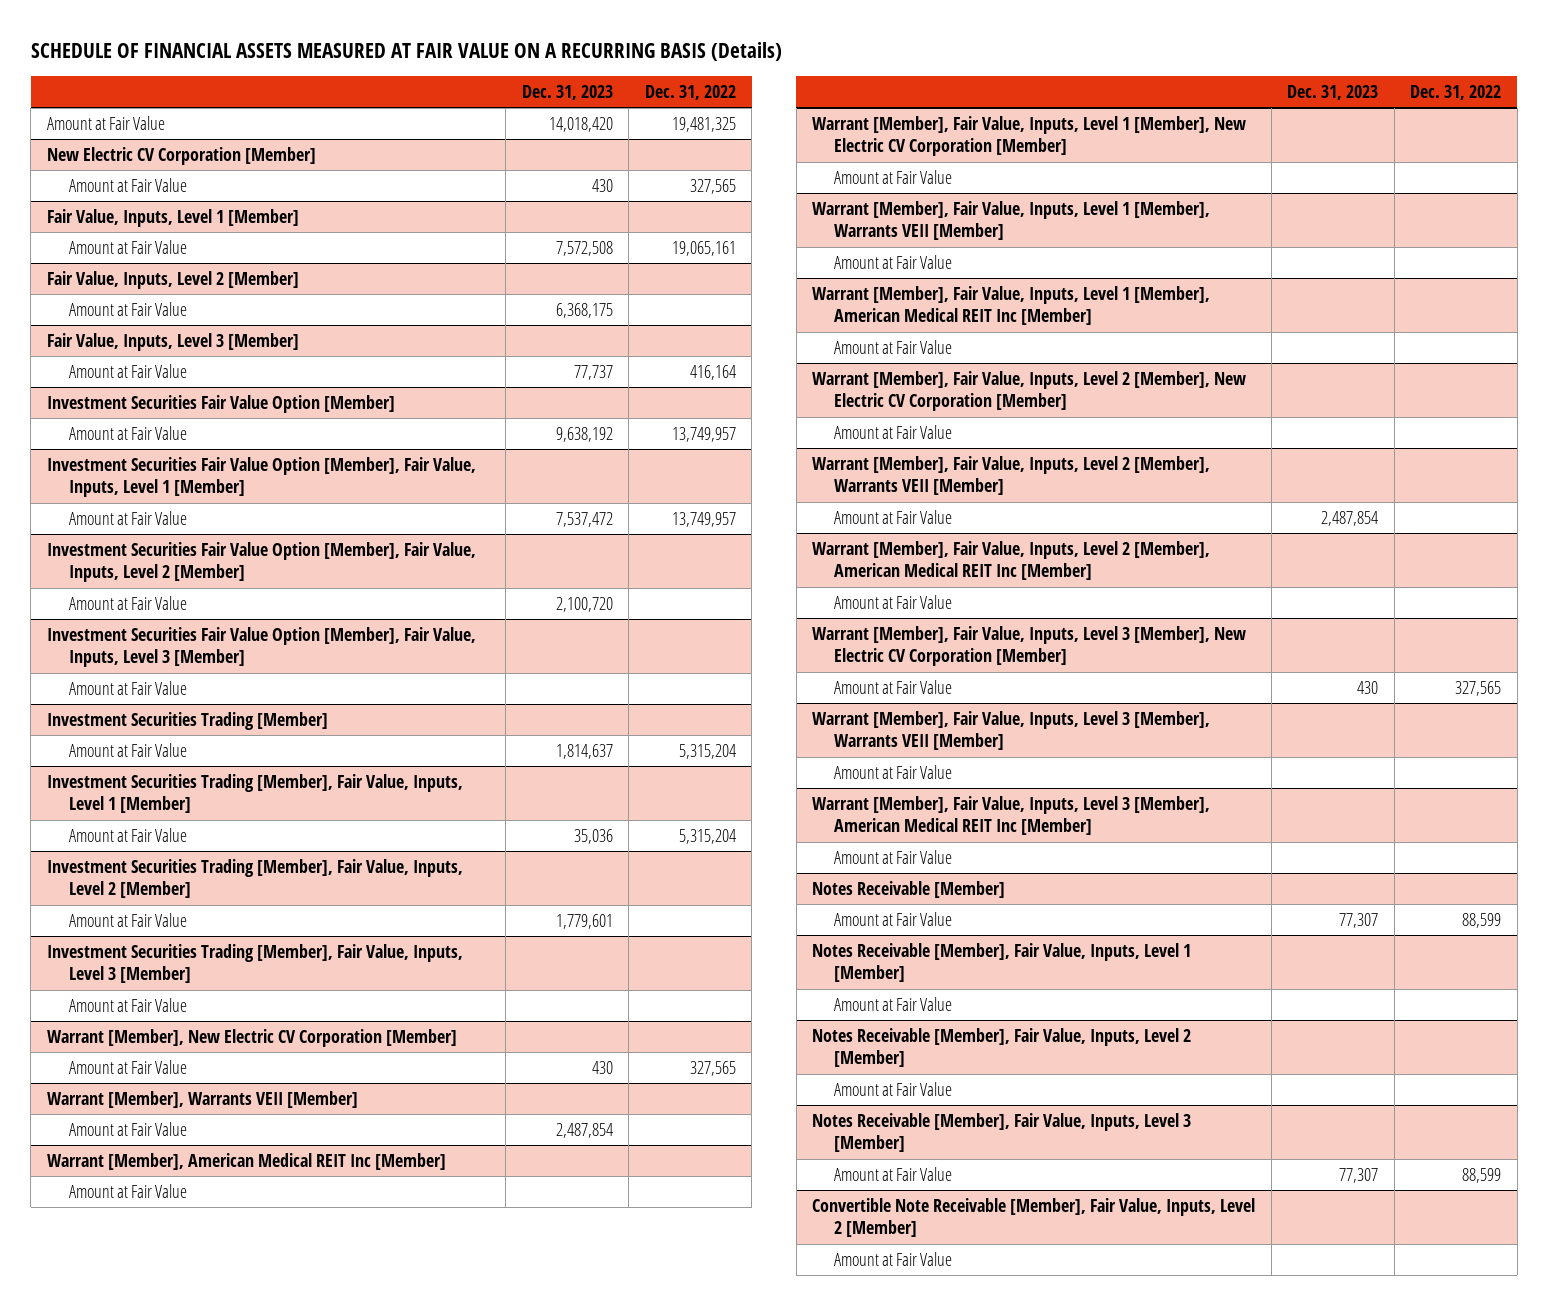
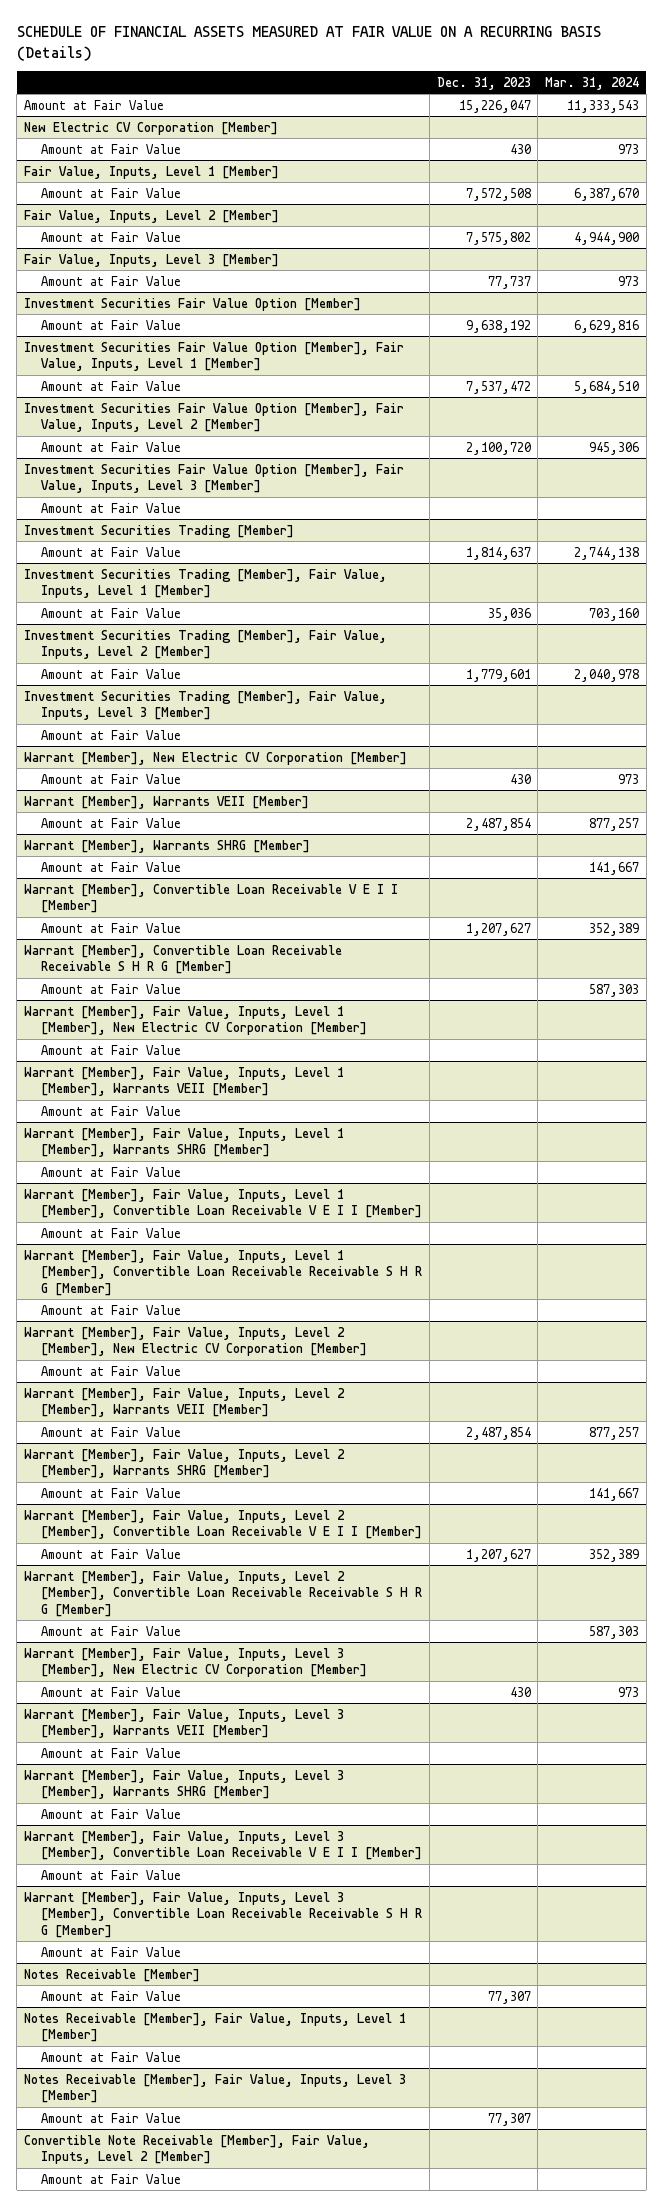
- | Dec. 31, 2023 | Dec. 31, 2022
+ | Dec. 31, 2023 | Mar. 31, 2024
- Amount at Fair Value | 14,018,420 | 19,481,325
+ Amount at Fair Value | 15,226,047 | 11,333,543
@ Fair Value, Inputs, Level 2 [Member]
- Amount at Fair Value | 6,368,175 |
+ Amount at Fair Value | 7,575,802 | 4,944,900
- Warrant [Member], American Medical REIT Inc [Member]
+ Warrant [Member], Warrants SHRG [Member]
+ Warrant [Member], Convertible Loan Receivable V E I I [Member]
+ Amount at Fair Value | 1,207,627 | 352,389
+ Warrant [Member], Convertible Loan Receivable Receivable S H R G [Member]
+ Amount at Fair Value | | 587,303
- Warrant [Member], Fair Value, Inputs, Level 1 [Member], American Medical REIT Inc [Member]
+ Warrant [Member], Fair Value, Inputs, Level 1 [Member], Warrants SHRG [Member]
+ Warrant [Member], Fair Value, Inputs, Level 1 [Member], Convertible Loan Receivable V E I I [Member]
+ Amount at Fair Value
+ Warrant [Member], Fair Value, Inputs, Level 1 [Member], Convertible Loan Receivable Receivable S H R G [Member]
+ Amount at Fair Value
- Warrant [Member], Fair Value, Inputs, Level 2 [Member], American Medical REIT Inc [Member]
+ Warrant [Member], Fair Value, Inputs, Level 2 [Member], Warrants SHRG [Member]
+ Warrant [Member], Fair Value, Inputs, Level 2 [Member], Convertible Loan Receivable V E I I [Member]
+ Amount at Fair Value | 1,207,627 | 352,389
+ Warrant [Member], Fair Value, Inputs, Level 2 [Member], Convertible Loan Receivable Receivable S H R G [Member]
+ Amount at Fair Value | | 587,303
- Warrant [Member], Fair Value, Inputs, Level 3 [Member], American Medical REIT Inc [Member]
+ Warrant [Member], Fair Value, Inputs, Level 3 [Member], Warrants SHRG [Member]
+ Warrant [Member], Fair Value, Inputs, Level 3 [Member], Convertible Loan Receivable V E I I [Member]
+ Amount at Fair Value
+ Warrant [Member], Fair Value, Inputs, Level 3 [Member], Convertible Loan Receivable Receivable S H R G [Member]
+ Amount at Fair Value
- Notes Receivable [Member], Fair Value, Inputs, Level 2 [Member]
- Amount at Fair Value

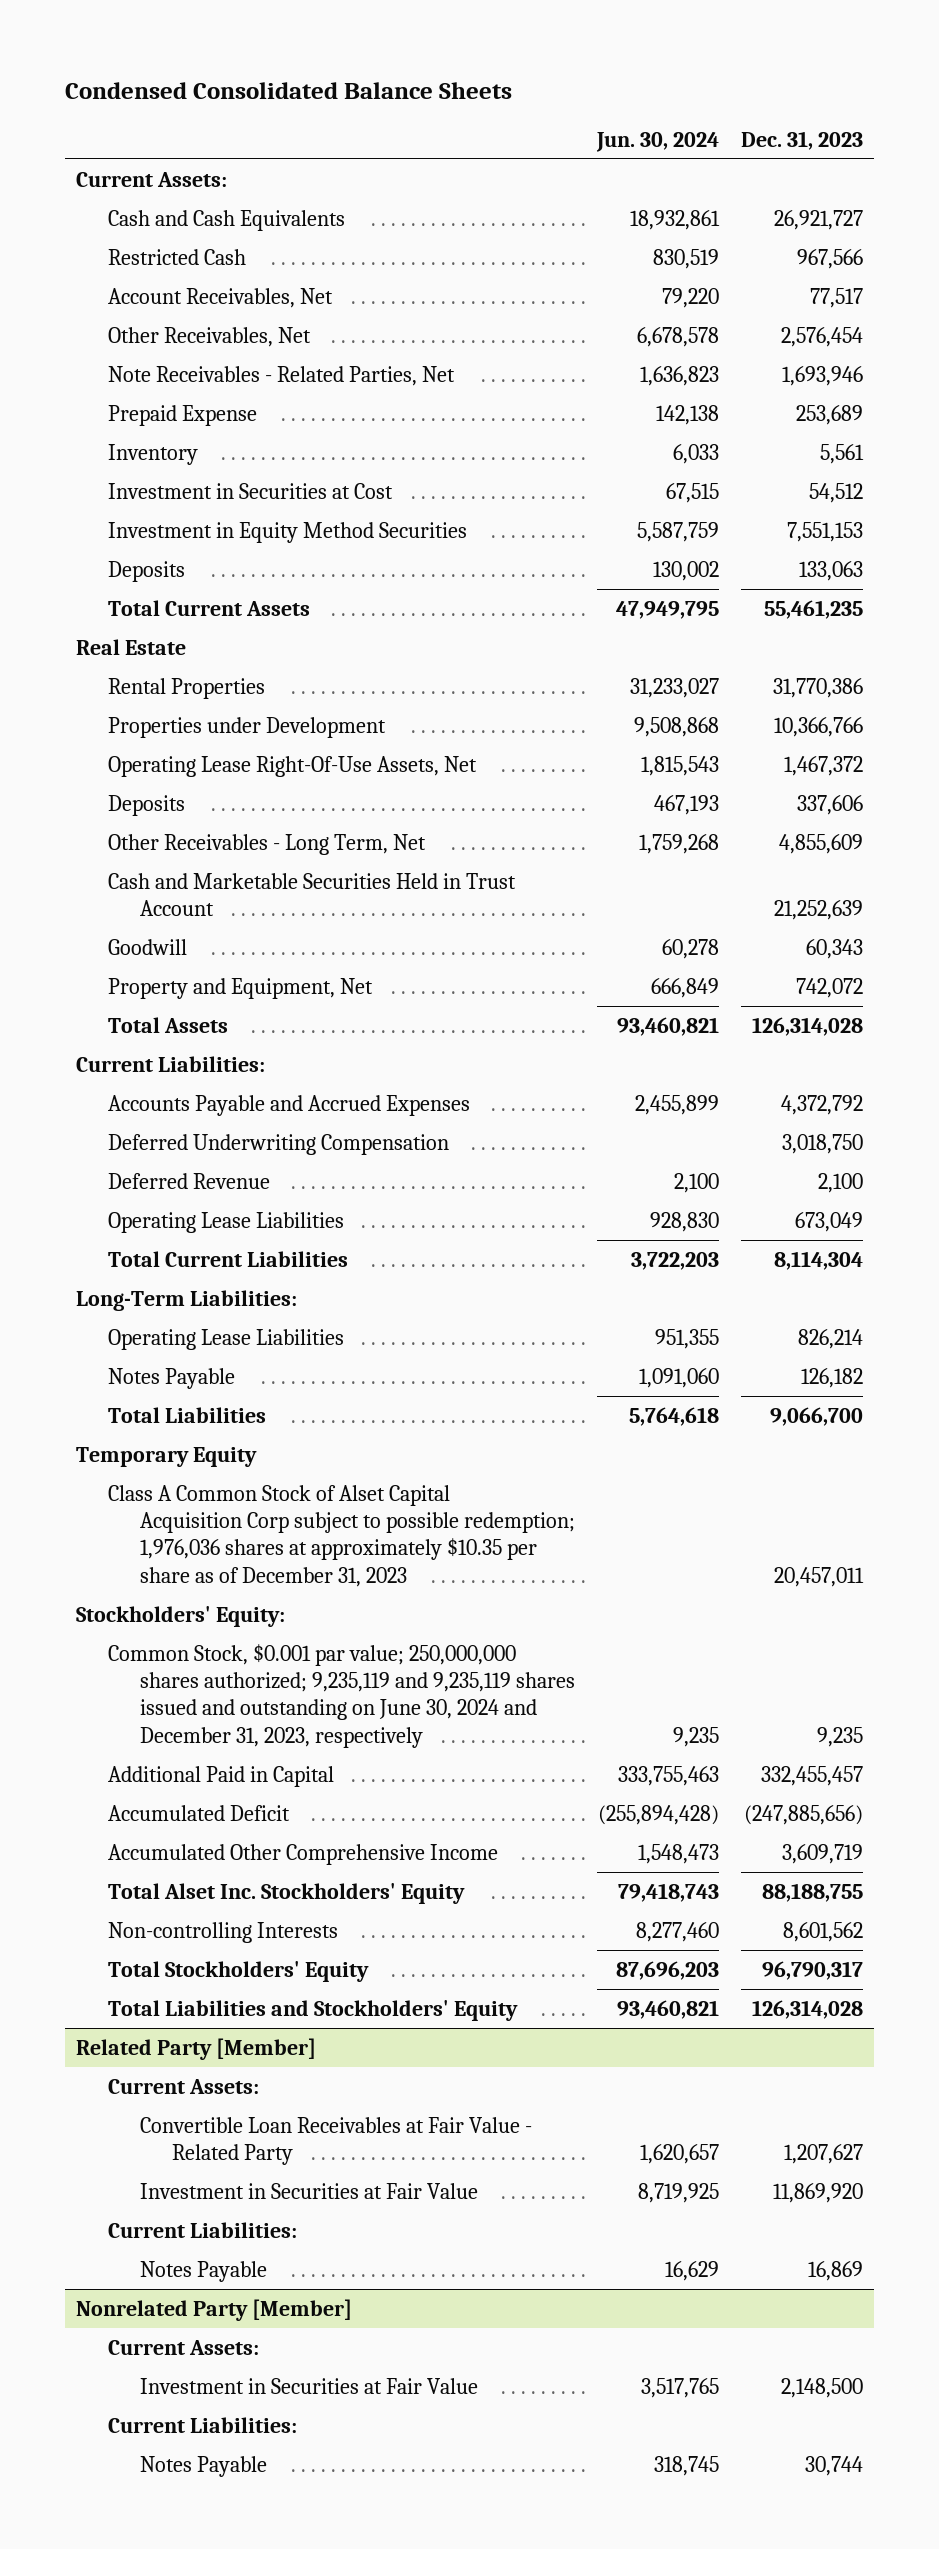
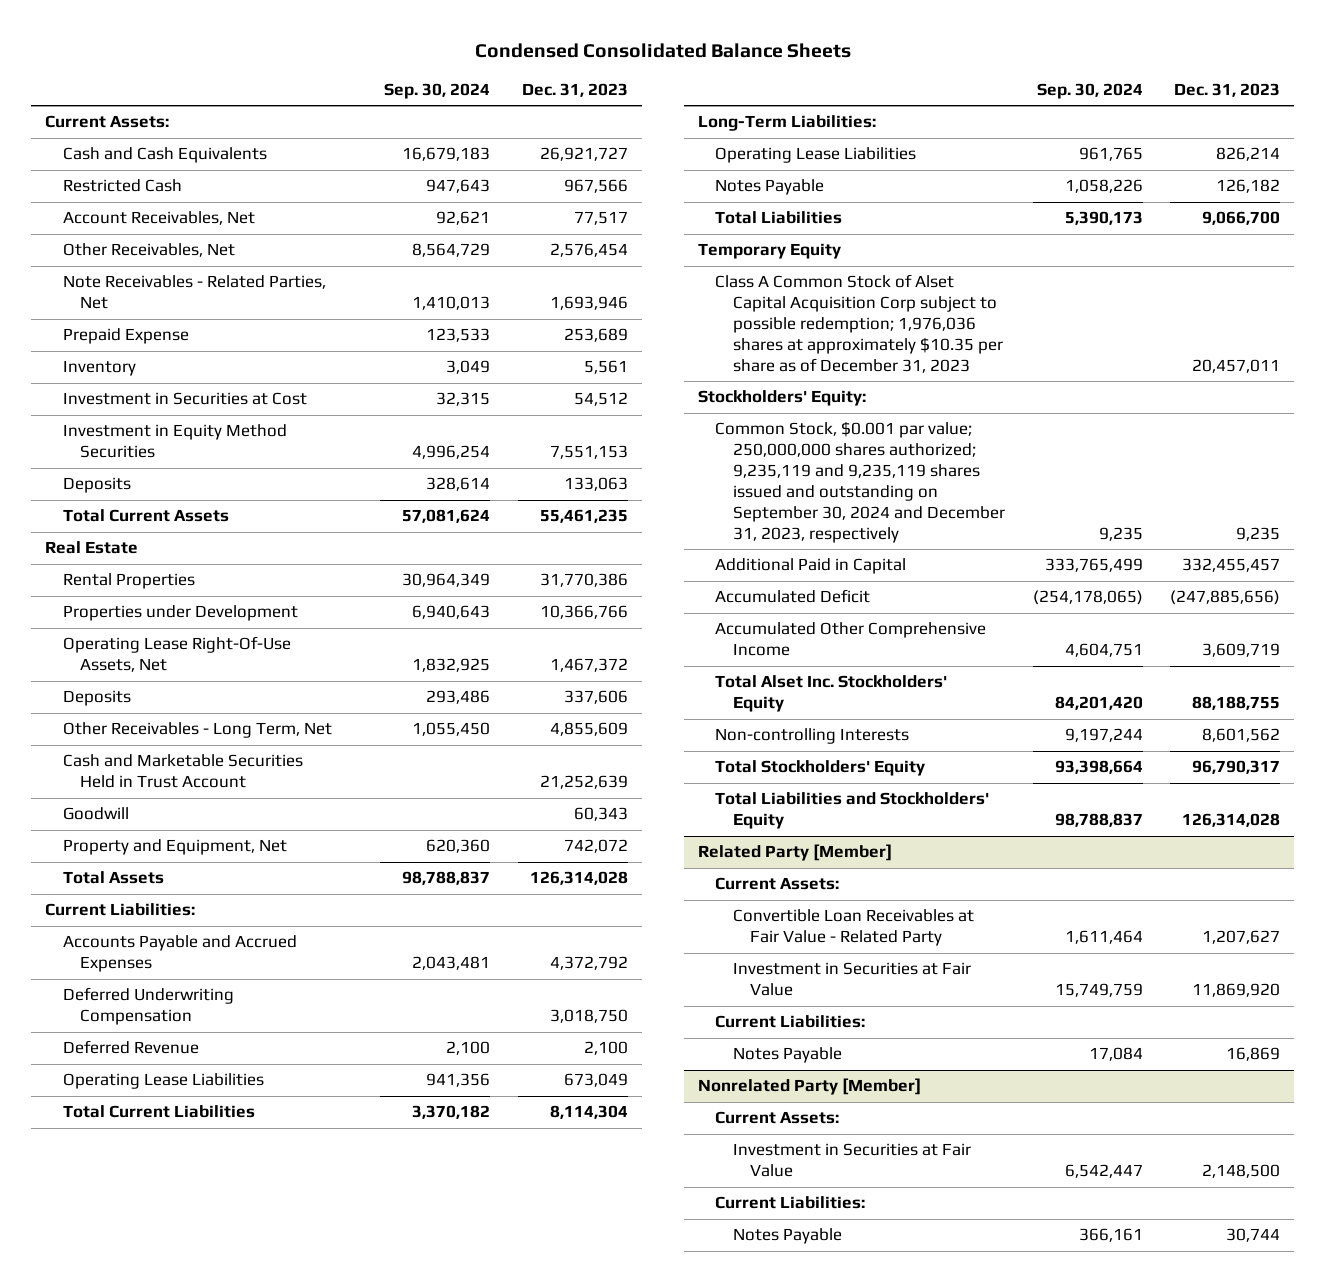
- | Jun. 30, 2024 | Dec. 31, 2023
+ | Sep. 30, 2024 | Dec. 31, 2023
- Common Stock, $0.001 par value; 250,000,000 shares authorized; 9,235,119 and 9,235,119 shares issued and outstanding on June 30, 2024 and December 31, 2023, respectively | 9,235 | 9,235
+ Common Stock, $0.001 par value; 250,000,000 shares authorized; 9,235,119 and 9,235,119 shares issued and outstanding on September 30, 2024 and December 31, 2023, respectively | 9,235 | 9,235

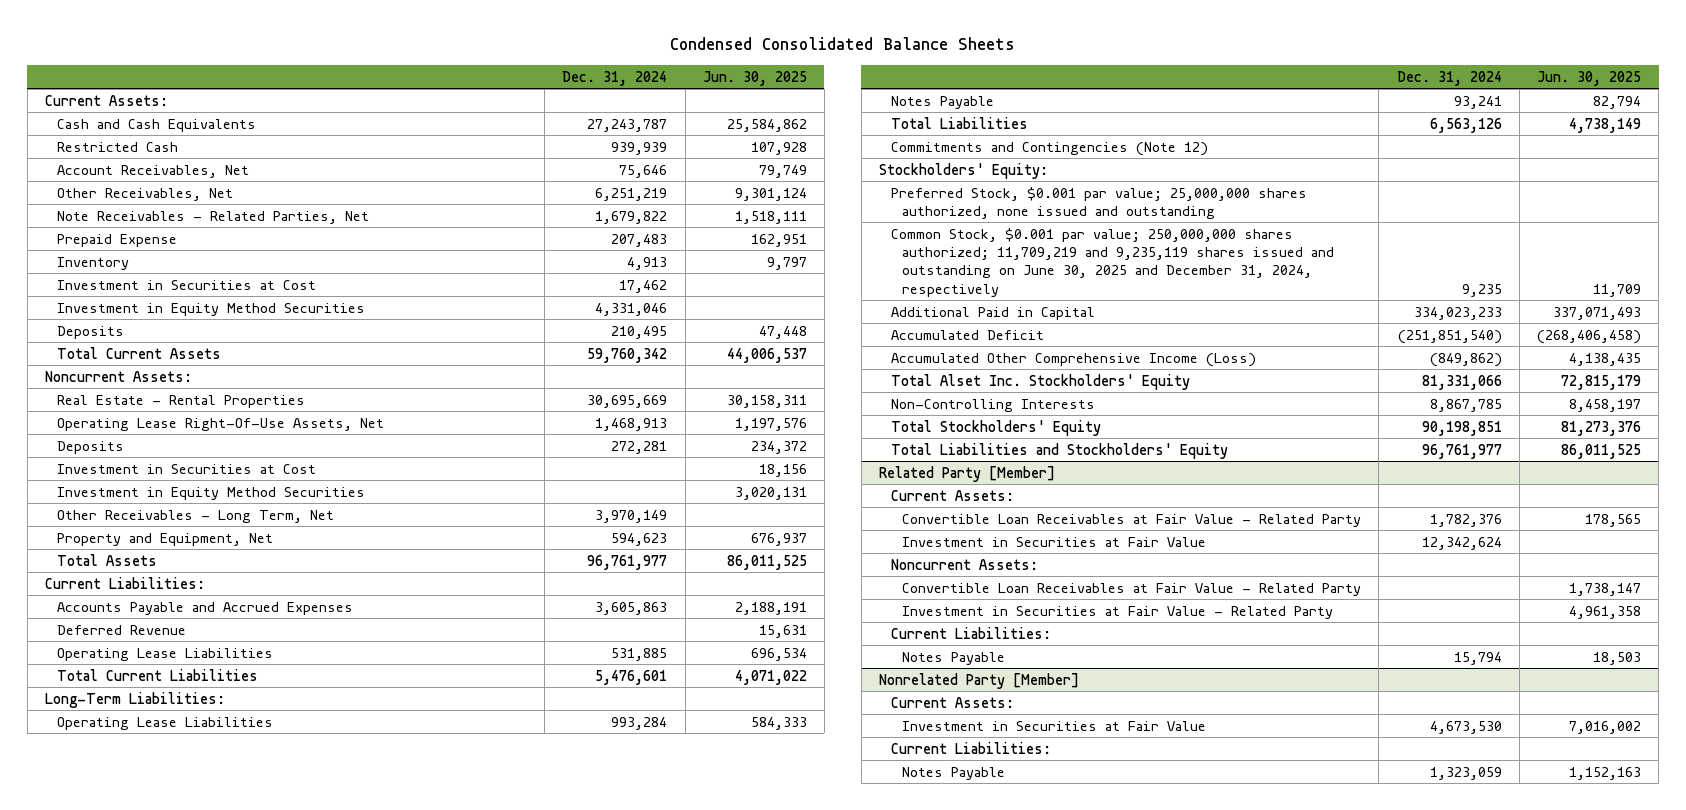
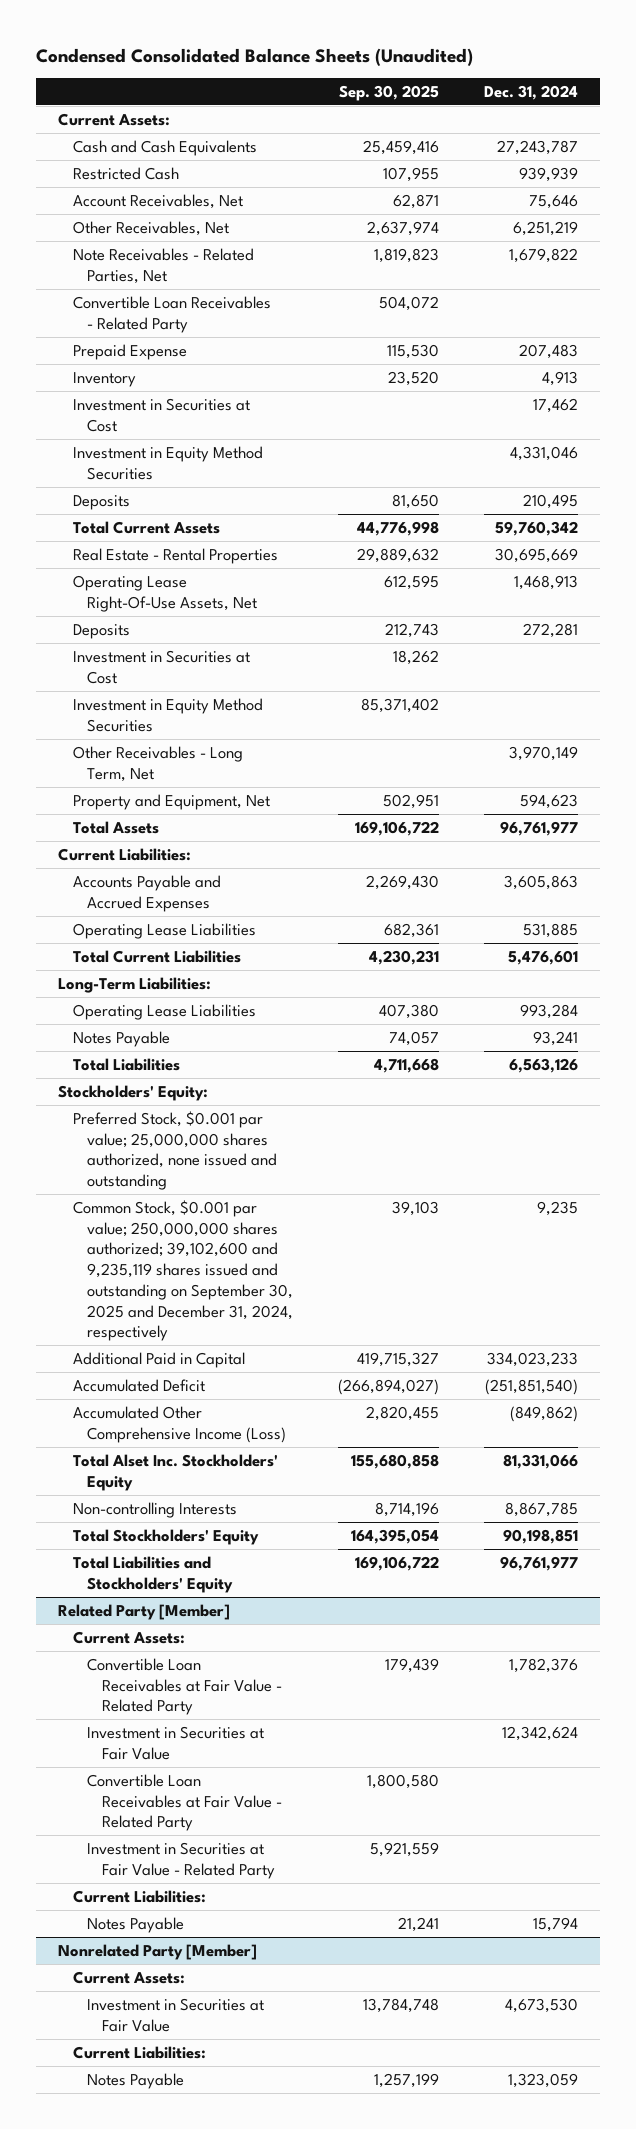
- Condensed Consolidated Balance Sheets
+ Condensed Consolidated Balance Sheets (Unaudited)
- | Dec. 31, 2024 | Jun. 30, 2025
+ | Sep. 30, 2025 | Dec. 31, 2024
+ Convertible Loan Receivables - Related Party | 504,072 |
- Noncurrent Assets:
- Deferred Revenue | | 15,631
- Commitments and Contingencies (Note 12)
- Common Stock, $0.001 par value; 250,000,000 shares authorized; 11,709,219 and 9,235,119 shares issued and outstanding on June 30, 2025 and December 31, 2024, respectively | 9,235 | 11,709
+ Common Stock, $0.001 par value; 250,000,000 shares authorized; 39,102,600 and 9,235,119 shares issued and outstanding on September 30, 2025 and December 31, 2024, respectively | 39,103 | 9,235
- Non-Controlling Interests | 8,867,785 | 8,458,197
+ Non-controlling Interests | 8,714,196 | 8,867,785
@ Related Party [Member]
- Noncurrent Assets:

